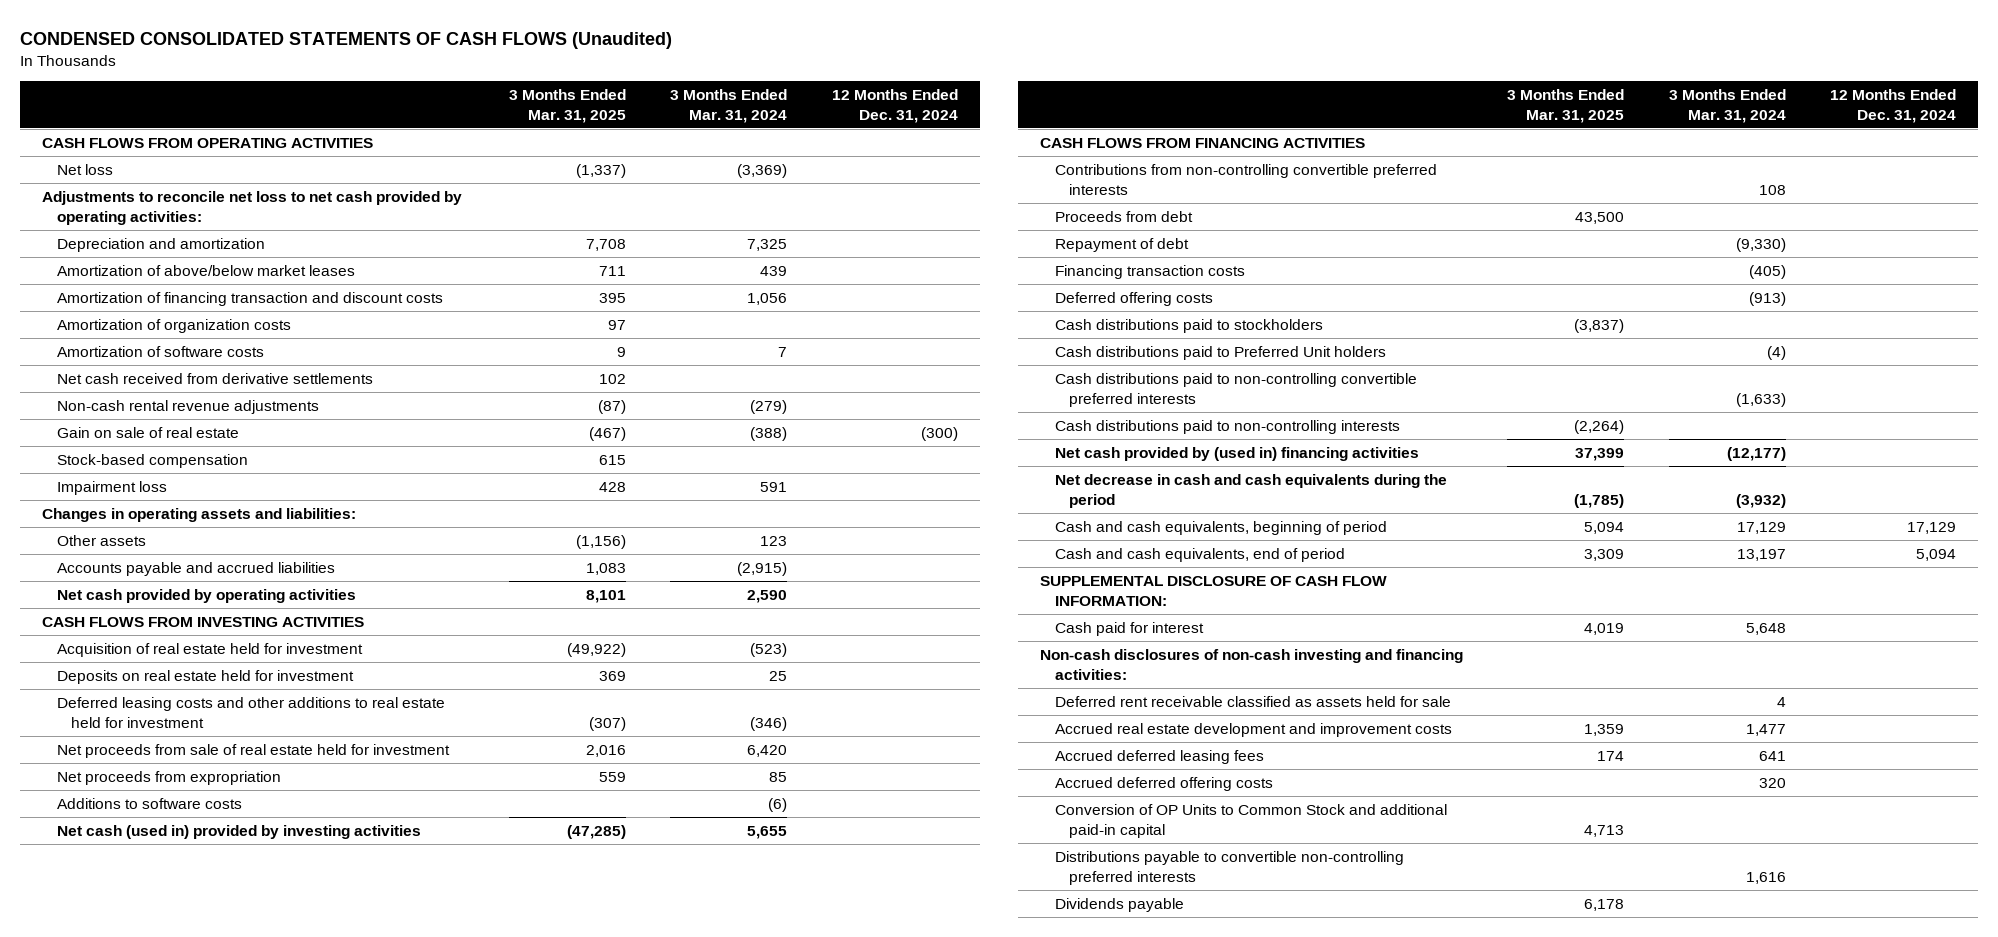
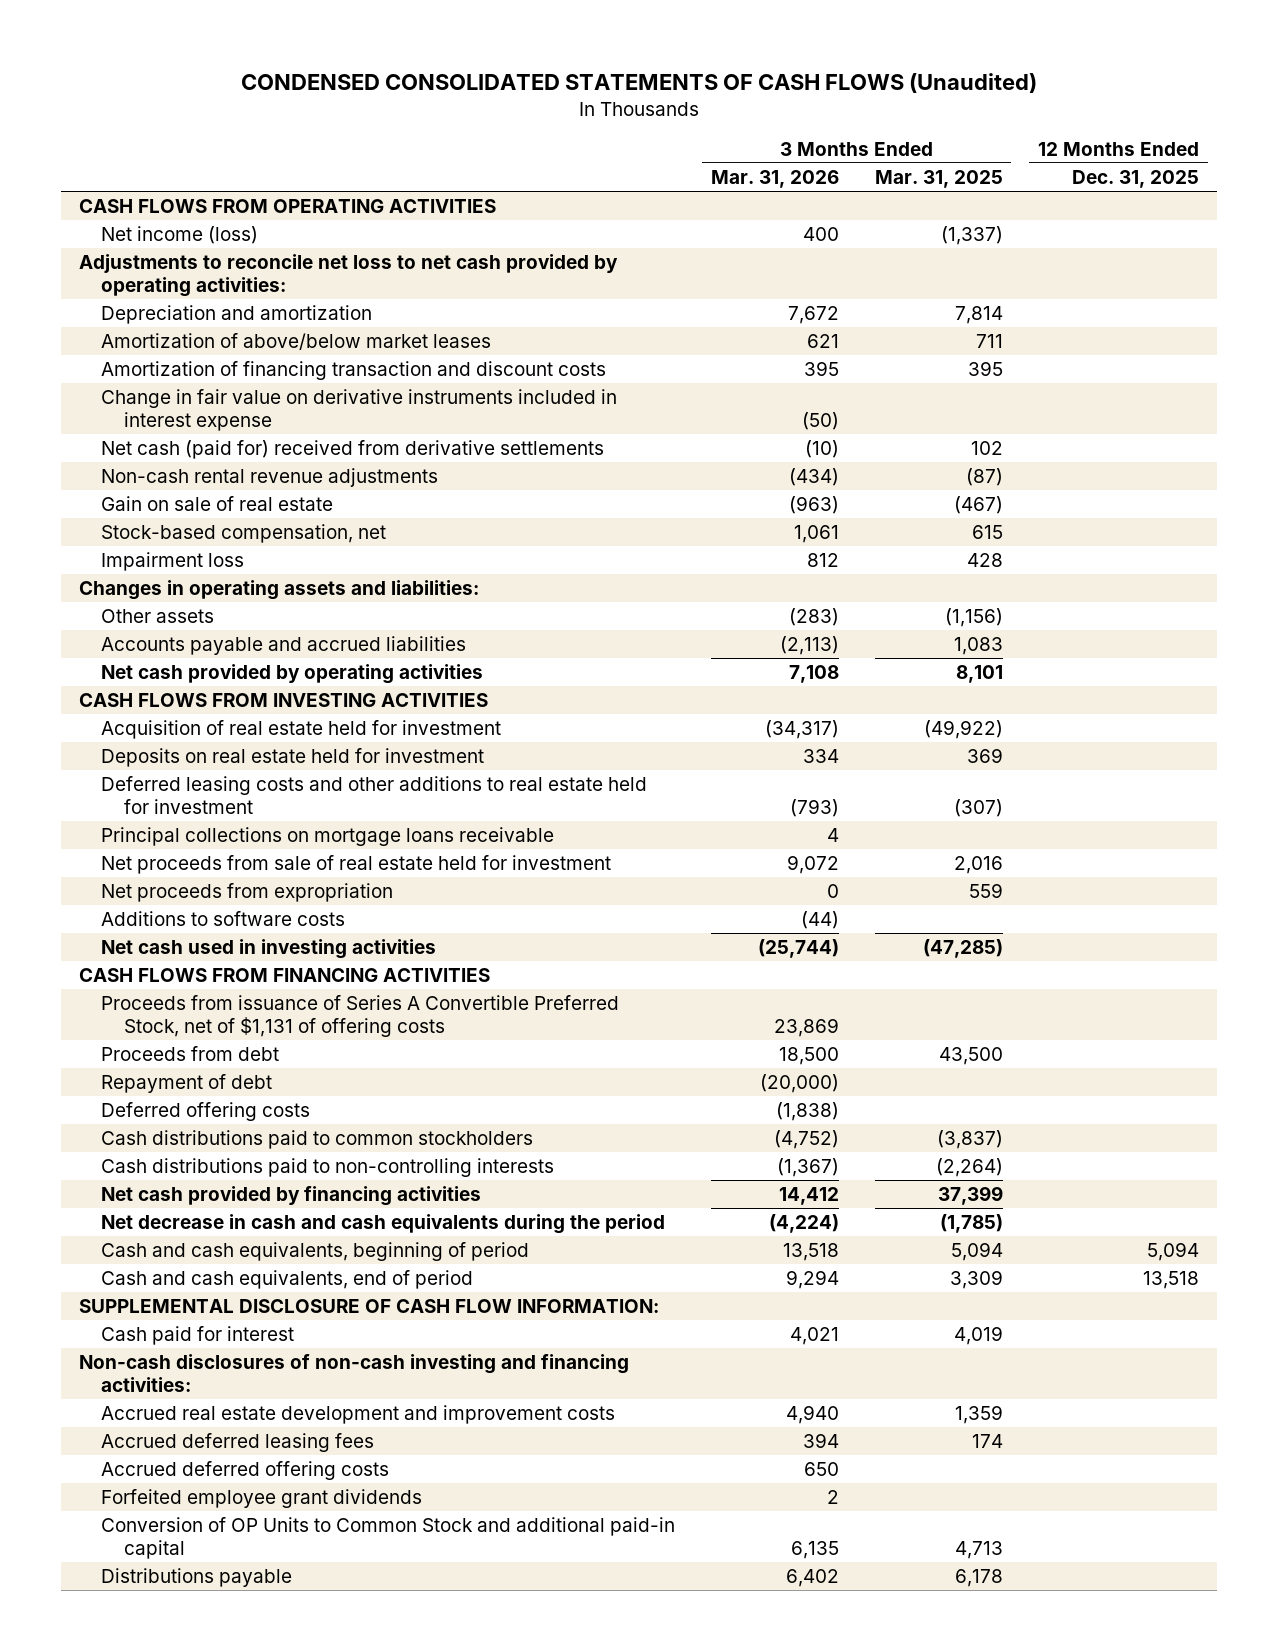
- | 3 Months Ended Mar. 31, 2025 | 3 Months Ended Mar. 31, 2024 | 12 Months Ended Dec. 31, 2024
+ | 3 Months Ended Mar. 31, 2026 | 3 Months Ended Mar. 31, 2025 | 12 Months Ended Dec. 31, 2025
- Net loss | (1,337) | (3,369) |
+ Net income (loss) | 400 | (1,337) |
- Depreciation and amortization | 7,708 | 7,325 |
+ Depreciation and amortization | 7,672 | 7,814 |
- Amortization of organization costs | 97 | |
- Amortization of software costs | 9 | 7 |
- Net cash received from derivative settlements | 102 | |
+ Change in fair value on derivative instruments included in interest expense | (50) | |
+ Net cash (paid for) received from derivative settlements | (10) | 102 |
- Stock-based compensation | 615 | |
+ Stock-based compensation, net | 1,061 | 615 |
+ Principal collections on mortgage loans receivable | 4 | |
- Net cash (used in) provided by investing activities | (47,285) | 5,655 |
+ Net cash used in investing activities | (25,744) | (47,285) |
- Contributions from non-controlling convertible preferred interests | | 108 |
+ Proceeds from issuance of Series A Convertible Preferred Stock, net of $1,131 of offering costs | 23,869 | |
- Financing transaction costs | | (405) |
- Cash distributions paid to stockholders | (3,837) | |
- Cash distributions paid to Preferred Unit holders | | (4) |
- Cash distributions paid to non-controlling convertible preferred interests | | (1,633) |
+ Cash distributions paid to common stockholders | (4,752) | (3,837) |
- Net cash provided by (used in) financing activities | 37,399 | (12,177) |
+ Net cash provided by financing activities | 14,412 | 37,399 |
- Deferred rent receivable classified as assets held for sale | | 4 |
+ Forfeited employee grant dividends | 2 | |
- Distributions payable to convertible non-controlling preferred interests | | 1,616 |
- Dividends payable | 6,178 | |
+ Distributions payable | 6,402 | 6,178 |

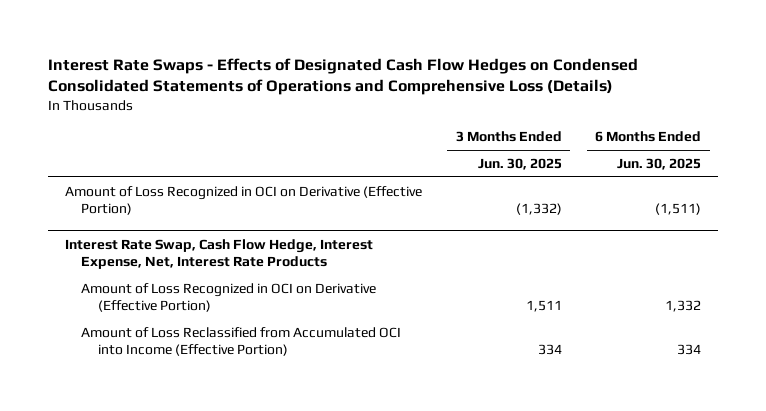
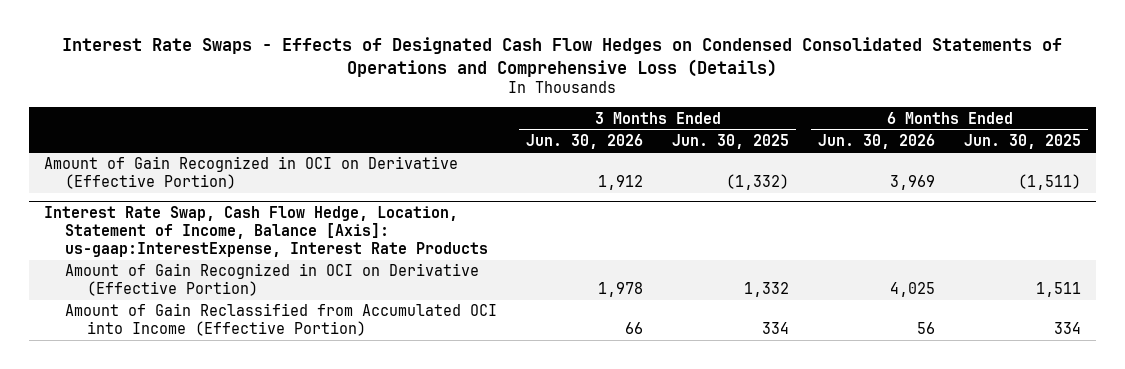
- | 3 Months Ended Jun. 30, 2025 | 6 Months Ended Jun. 30, 2025
+ | 3 Months Ended Jun. 30, 2026 | 3 Months Ended Jun. 30, 2025 | 6 Months Ended Jun. 30, 2026 | 6 Months Ended Jun. 30, 2025
- Amount of Loss Recognized in OCI on Derivative (Effective Portion) | (1,332) | (1,511)
- Interest Rate Swap, Cash Flow Hedge, Interest Expense, Net, Interest Rate Products
- Amount of Loss Recognized in OCI on Derivative (Effective Portion) | 1,511 | 1,332
- Amount of Loss Reclassified from Accumulated OCI into Income (Effective Portion) | 334 | 334
+ Amount of Gain Recognized in OCI on Derivative (Effective Portion) | 1,912 | (1,332) | 3,969 | (1,511)
+ Interest Rate Swap, Cash Flow Hedge, Location, Statement of Income, Balance [Axis]: us-gaap:InterestExpense, Interest Rate Products
+ Amount of Gain Recognized in OCI on Derivative (Effective Portion) | 1,978 | 1,332 | 4,025 | 1,511
+ Amount of Gain Reclassified from Accumulated OCI into Income (Effective Portion) | 66 | 334 | 56 | 334

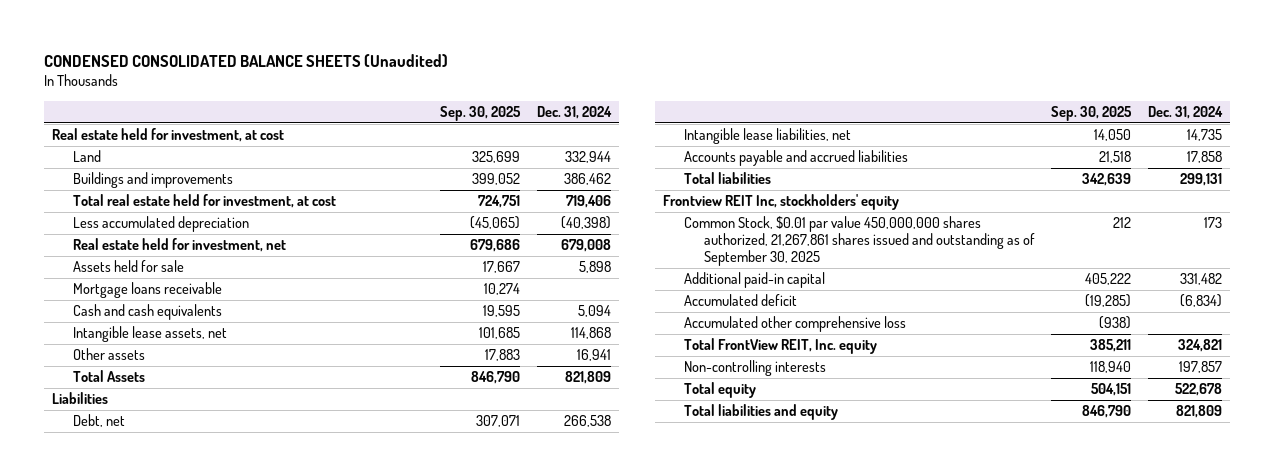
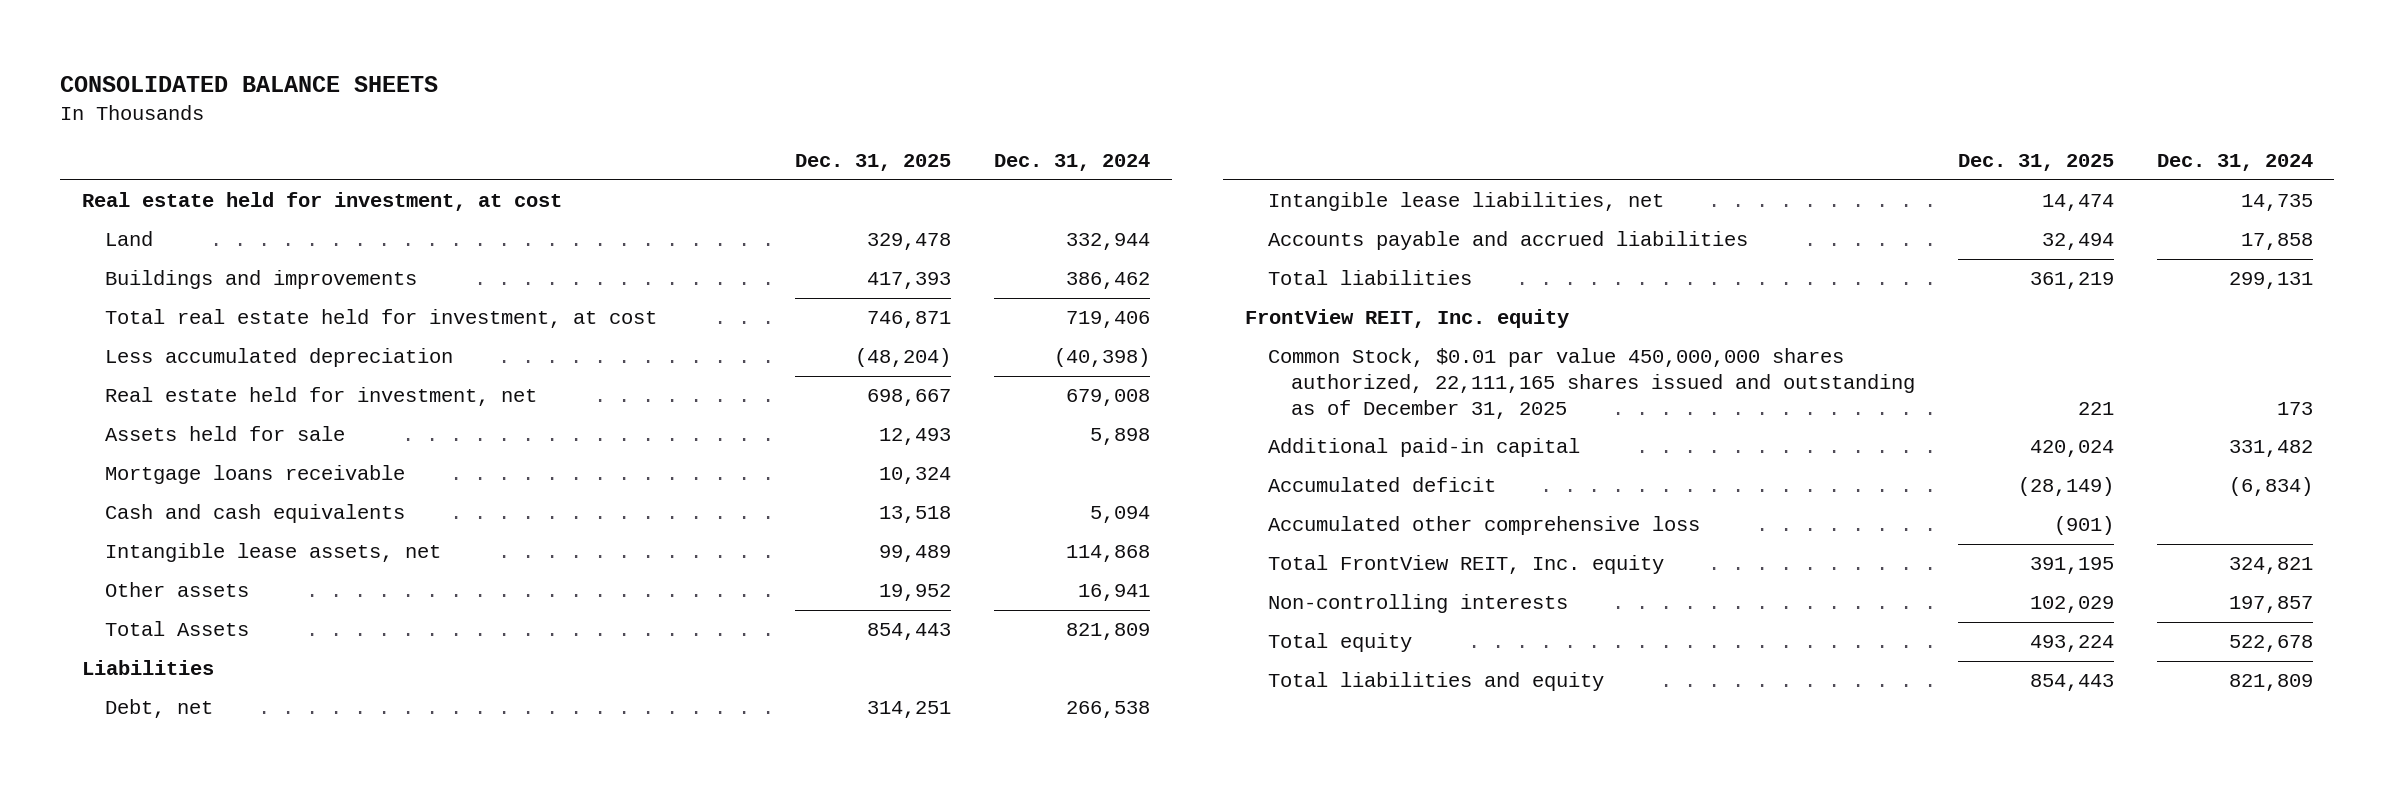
- CONDENSED CONSOLIDATED BALANCE SHEETS (Unaudited)
+ CONSOLIDATED BALANCE SHEETS
- | Sep. 30, 2025 | Dec. 31, 2024
+ | Dec. 31, 2025 | Dec. 31, 2024
- Frontview REIT Inc, stockholders' equity
- Common Stock, $0.01 par value 450,000,000 shares authorized, 21,267,861 shares issued and outstanding as of September 30, 2025 | 212 | 173
+ FrontView REIT, Inc. equity
+ Common Stock, $0.01 par value 450,000,000 shares authorized, 22,111,165 shares issued and outstanding as of December 31, 2025 | 221 | 173

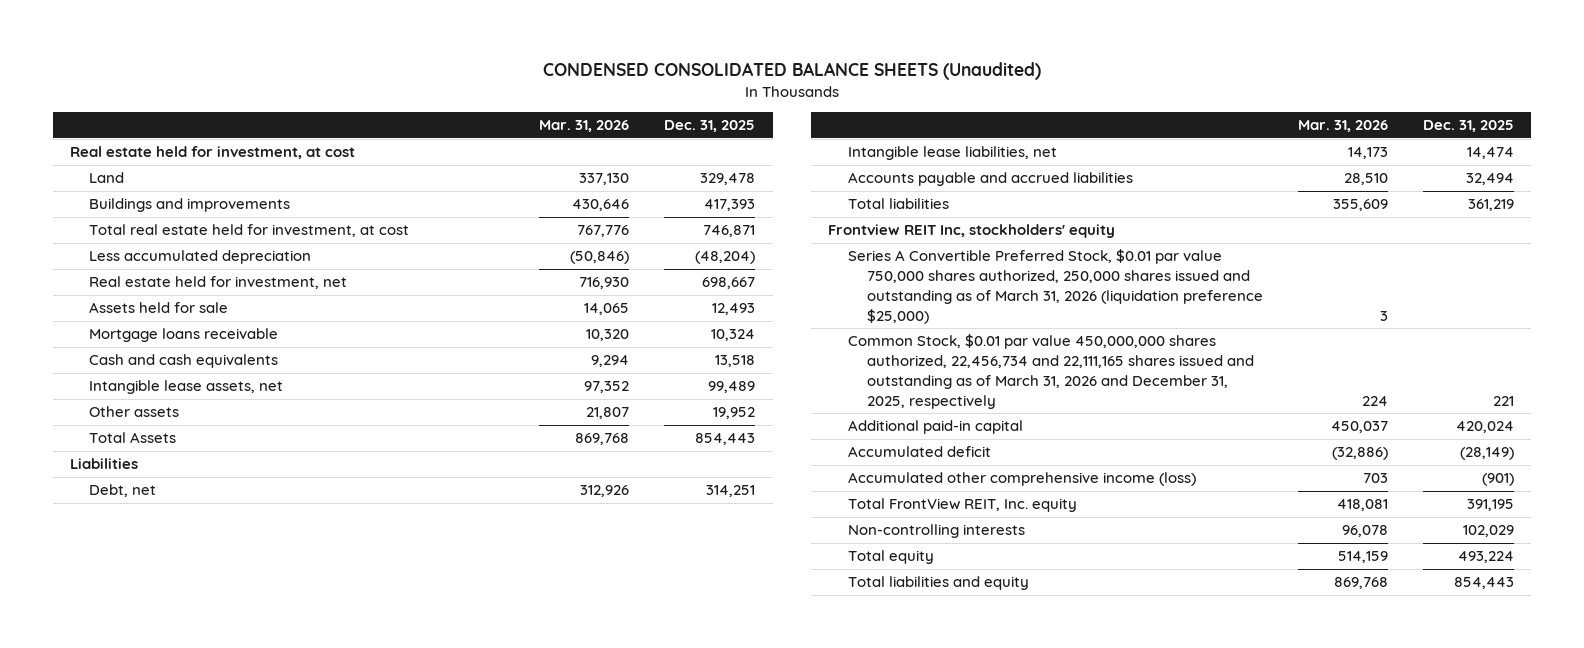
- CONSOLIDATED BALANCE SHEETS
+ CONDENSED CONSOLIDATED BALANCE SHEETS (Unaudited)
- | Dec. 31, 2025 | Dec. 31, 2024
+ | Mar. 31, 2026 | Dec. 31, 2025
- FrontView REIT, Inc. equity
- Common Stock, $0.01 par value 450,000,000 shares authorized, 22,111,165 shares issued and outstanding as of December 31, 2025 | 221 | 173
+ Frontview REIT Inc, stockholders' equity
+ Series A Convertible Preferred Stock, $0.01 par value 750,000 shares authorized, 250,000 shares issued and outstanding as of March 31, 2026 (liquidation preference $25,000) | 3 |
+ Common Stock, $0.01 par value 450,000,000 shares authorized, 22,456,734 and 22,111,165 shares issued and outstanding as of March 31, 2026 and December 31, 2025, respectively | 224 | 221
- Accumulated other comprehensive loss | (901) |
+ Accumulated other comprehensive income (loss) | 703 | (901)

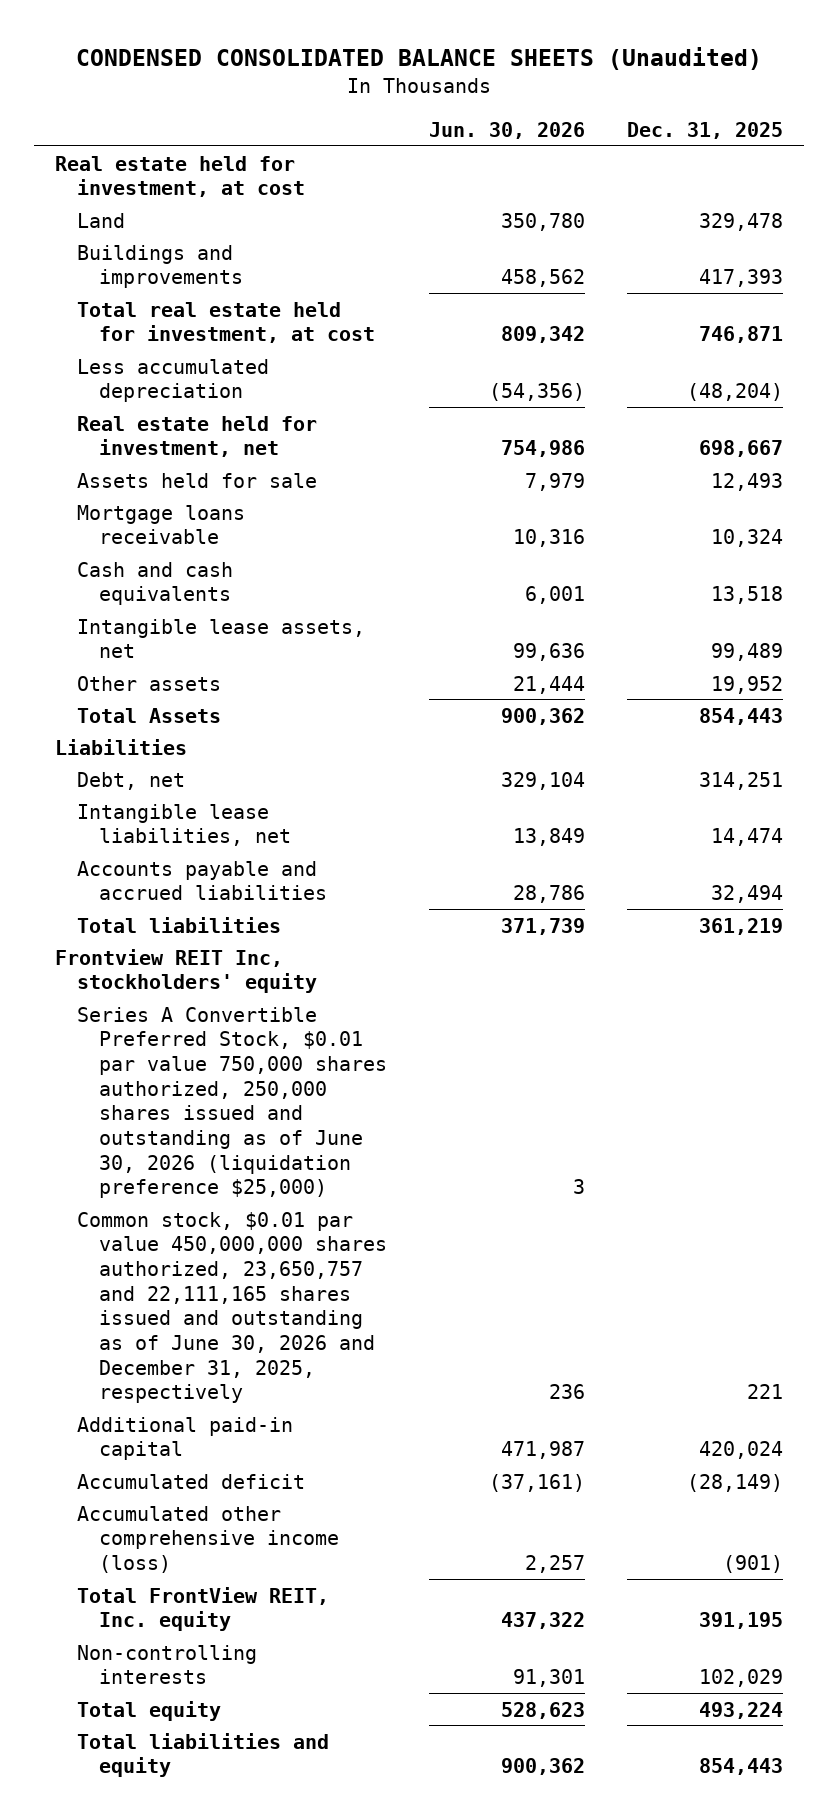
- | Mar. 31, 2026 | Dec. 31, 2025
+ | Jun. 30, 2026 | Dec. 31, 2025
- Series A Convertible Preferred Stock, $0.01 par value 750,000 shares authorized, 250,000 shares issued and outstanding as of March 31, 2026 (liquidation preference $25,000) | 3 |
- Common Stock, $0.01 par value 450,000,000 shares authorized, 22,456,734 and 22,111,165 shares issued and outstanding as of March 31, 2026 and December 31, 2025, respectively | 224 | 221
+ Series A Convertible Preferred Stock, $0.01 par value 750,000 shares authorized, 250,000 shares issued and outstanding as of June 30, 2026 (liquidation preference $25,000) | 3 |
+ Common stock, $0.01 par value 450,000,000 shares authorized, 23,650,757 and 22,111,165 shares issued and outstanding as of June 30, 2026 and December 31, 2025, respectively | 236 | 221

